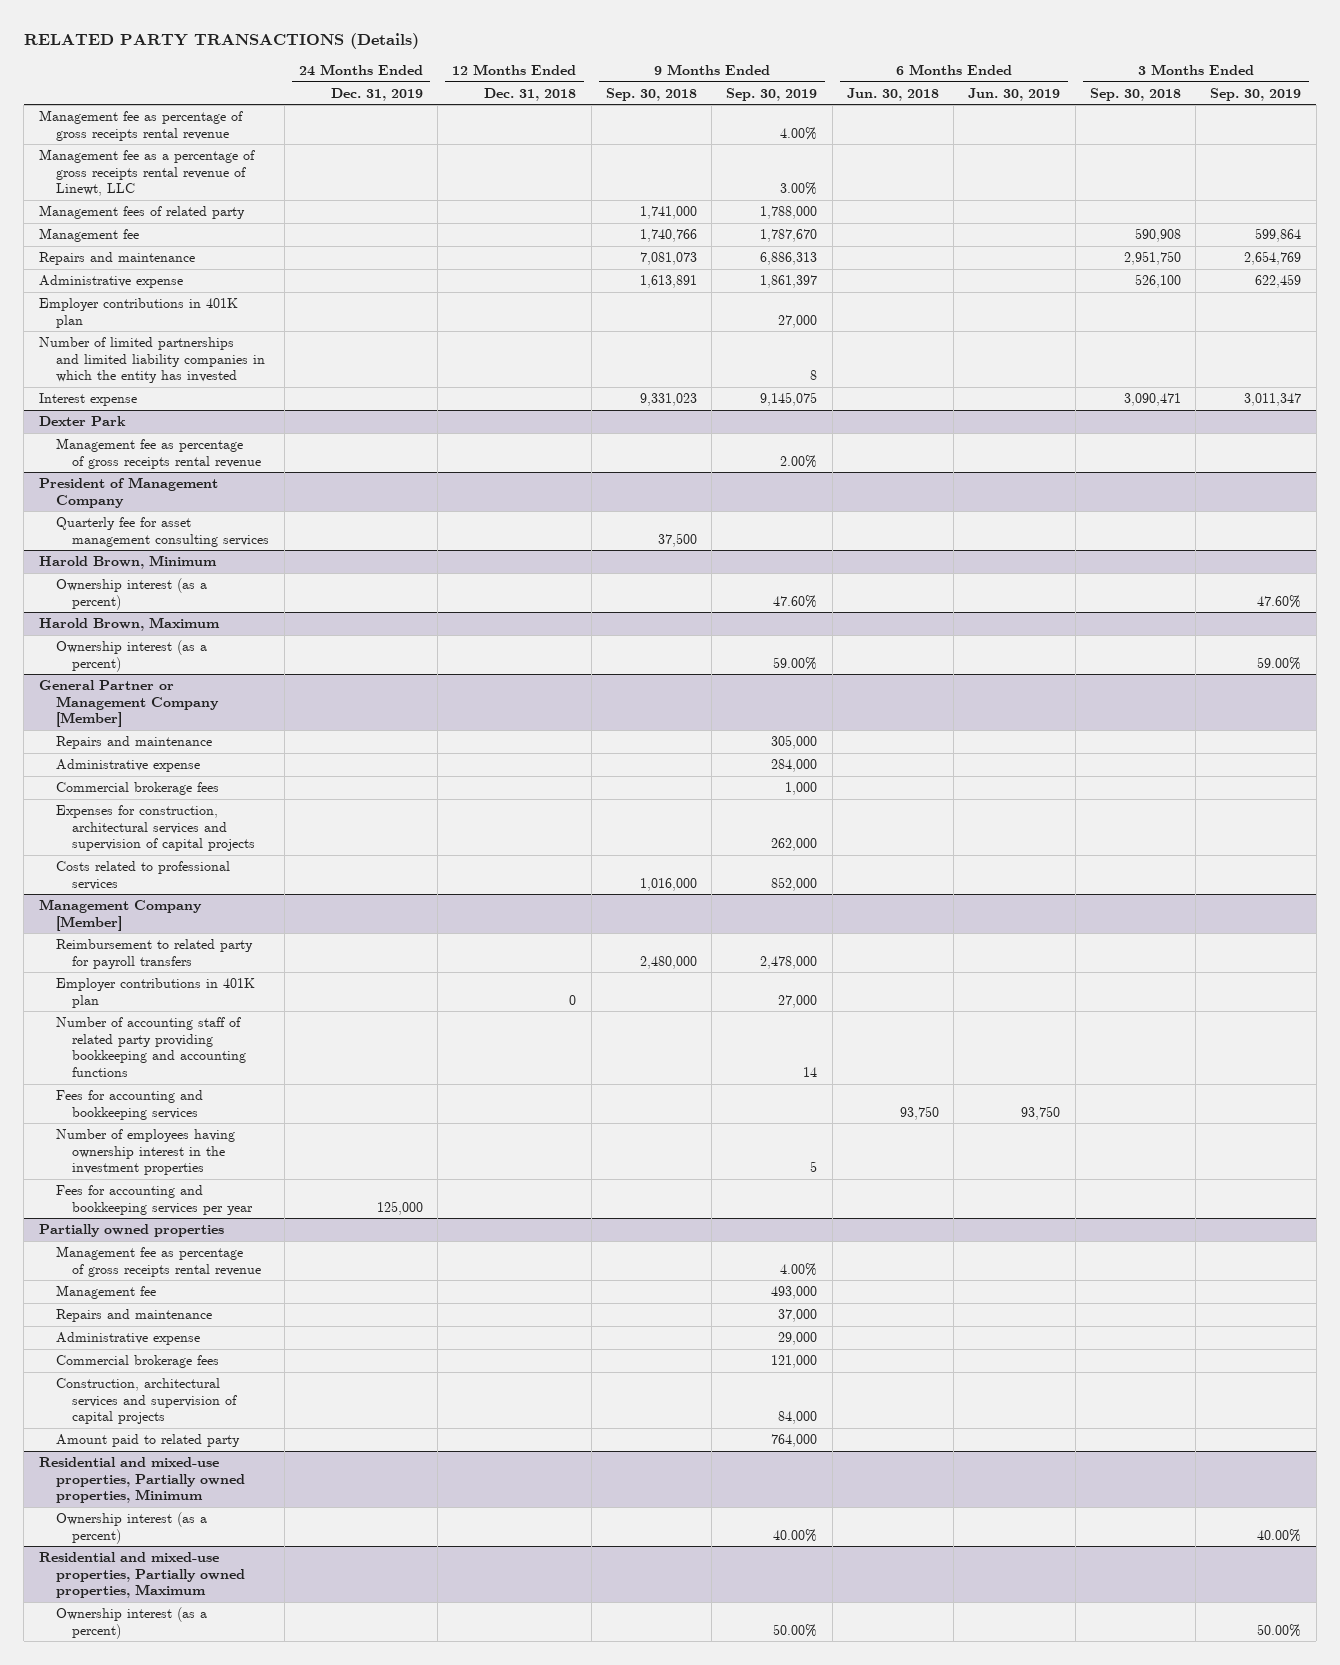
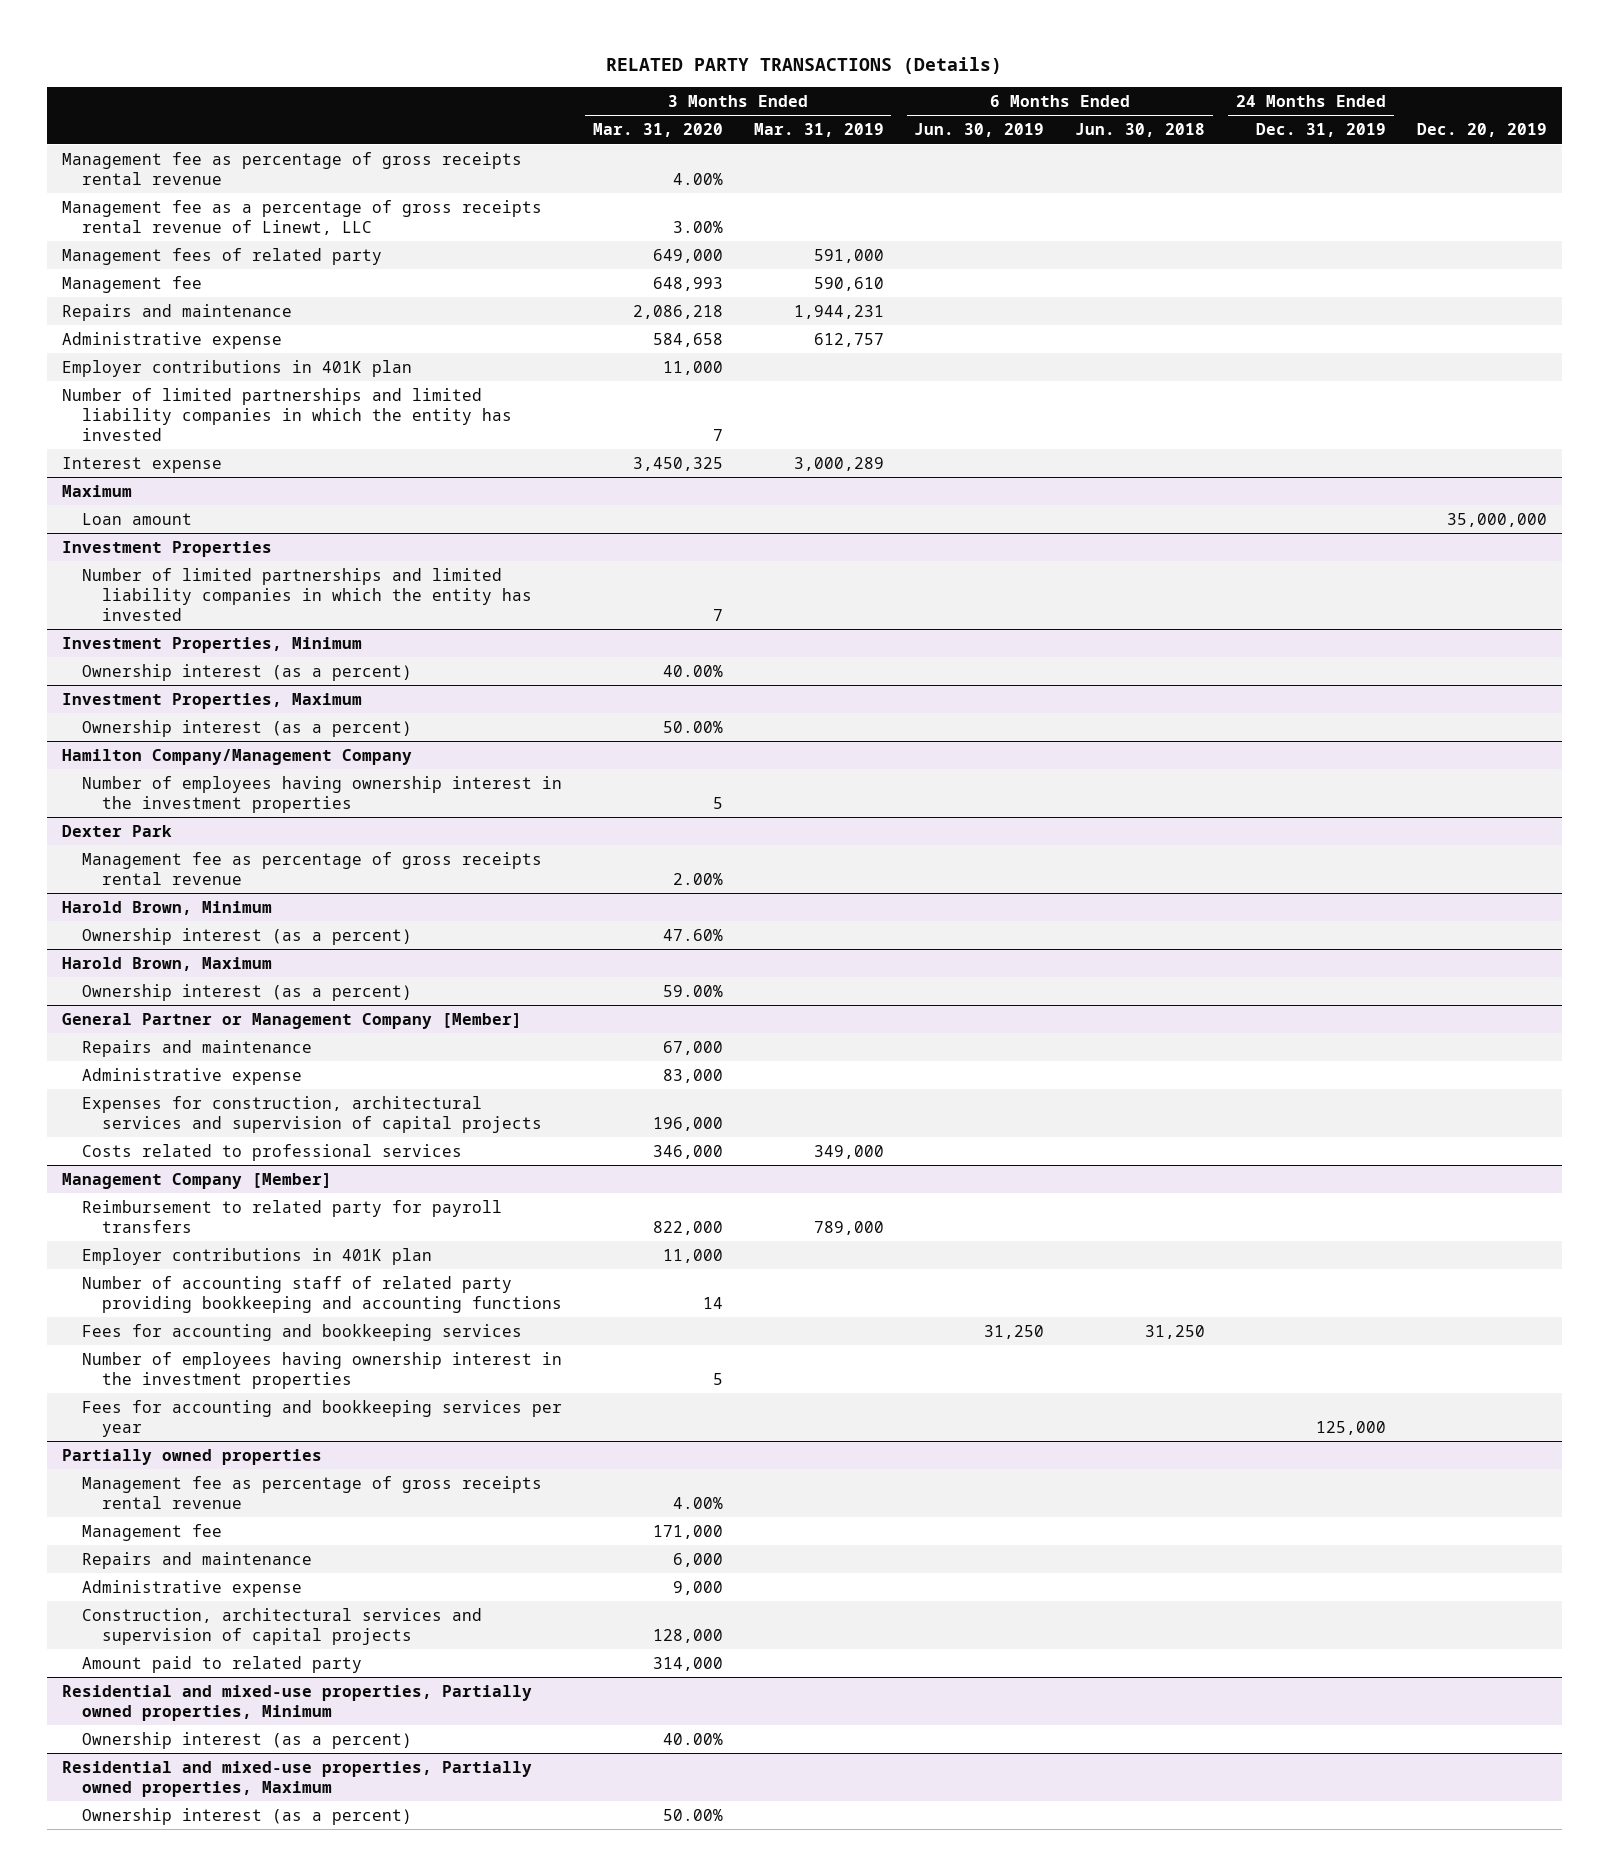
- | 24 Months Ended Dec. 31, 2019 | 12 Months Ended Dec. 31, 2018 | 9 Months Ended Sep. 30, 2018 | 9 Months Ended Sep. 30, 2019 | 6 Months Ended Jun. 30, 2018 | 6 Months Ended Jun. 30, 2019 | 3 Months Ended Sep. 30, 2018 | 3 Months Ended Sep. 30, 2019
+ | 3 Months Ended Mar. 31, 2020 | 3 Months Ended Mar. 31, 2019 | 6 Months Ended Jun. 30, 2019 | 6 Months Ended Jun. 30, 2018 | 24 Months Ended Dec. 31, 2019 | Dec. 20, 2019
+ Maximum
+ Loan amount | | | | | | 35,000,000
+ Investment Properties
+ Number of limited partnerships and limited liability companies in which the entity has invested | 7 | | | | |
+ Investment Properties, Minimum
+ Ownership interest (as a percent) | 40.00% | | | | |
+ Investment Properties, Maximum
+ Ownership interest (as a percent) | 50.00% | | | | |
+ Hamilton Company/Management Company
+ Number of employees having ownership interest in the investment properties | 5 | | | | |
- President of Management Company
- Quarterly fee for asset management consulting services | | | 37,500 | | | | |
@ General Partner or Management Company [Member]
- Commercial brokerage fees | | | | 1,000 | | | |
@ Management Company [Member]
- Fees for accounting and bookkeeping services | | | | | 93,750 | 93,750 | |
+ Fees for accounting and bookkeeping services | | | 31,250 | 31,250 | |
@ Partially owned properties
- Commercial brokerage fees | | | | 121,000 | | | |

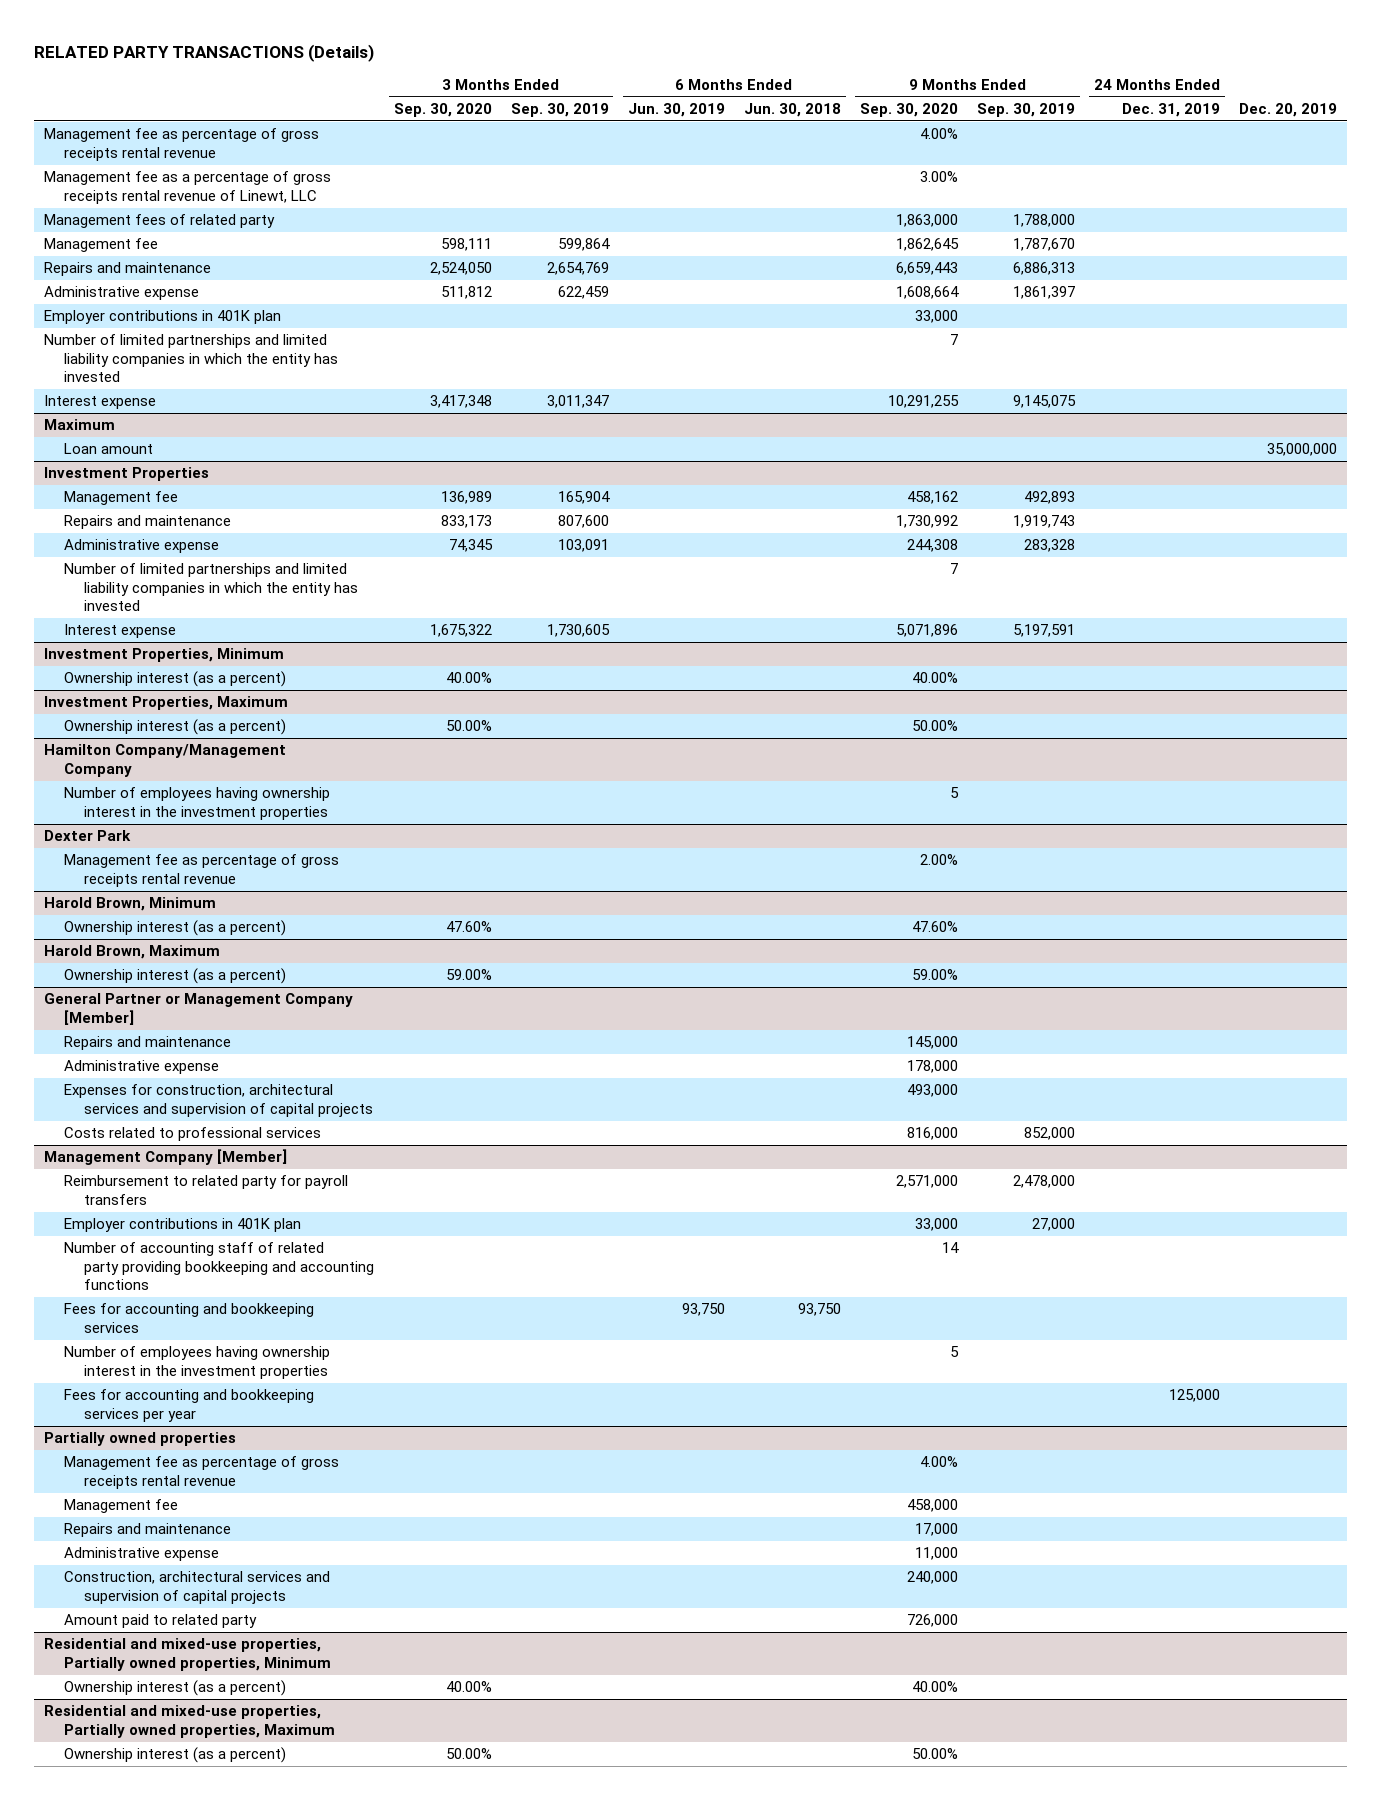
- | 3 Months Ended Mar. 31, 2020 | 3 Months Ended Mar. 31, 2019 | 6 Months Ended Jun. 30, 2019 | 6 Months Ended Jun. 30, 2018 | 24 Months Ended Dec. 31, 2019 | Dec. 20, 2019
+ | 3 Months Ended Sep. 30, 2020 | 3 Months Ended Sep. 30, 2019 | 6 Months Ended Jun. 30, 2019 | 6 Months Ended Jun. 30, 2018 | 9 Months Ended Sep. 30, 2020 | 9 Months Ended Sep. 30, 2019 | 24 Months Ended Dec. 31, 2019 | Dec. 20, 2019
@ Investment Properties
+ Management fee | 136,989 | 165,904 | | | 458,162 | 492,893 | |
+ Repairs and maintenance | 833,173 | 807,600 | | | 1,730,992 | 1,919,743 | |
+ Administrative expense | 74,345 | 103,091 | | | 244,308 | 283,328 | |
+ Interest expense | 1,675,322 | 1,730,605 | | | 5,071,896 | 5,197,591 | |
@ Management Company [Member]
- Fees for accounting and bookkeeping services | | | 31,250 | 31,250 | |
+ Fees for accounting and bookkeeping services | | | 93,750 | 93,750 | | | |

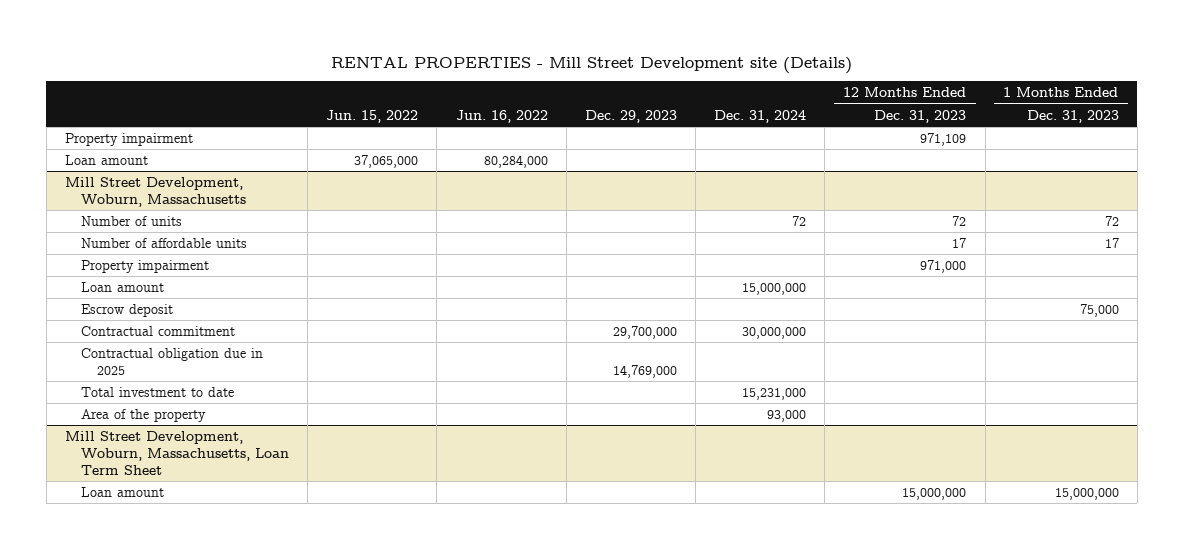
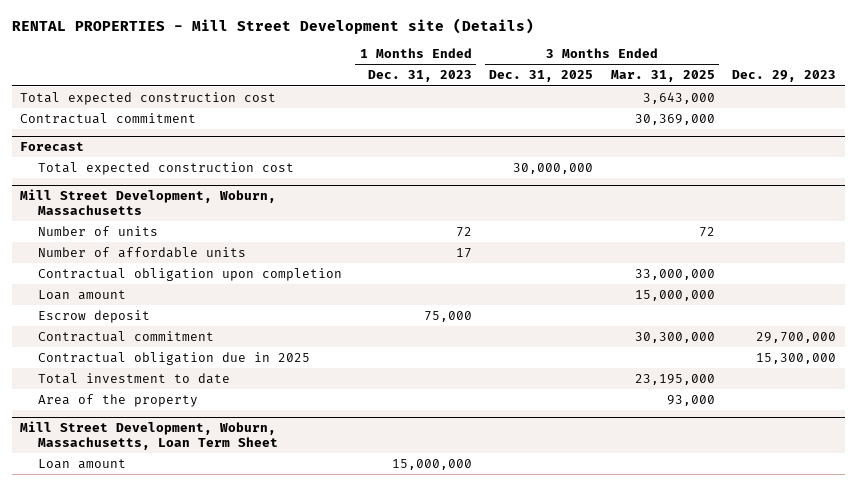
- | Jun. 15, 2022 | Jun. 16, 2022 | Dec. 29, 2023 | Dec. 31, 2024 | 12 Months Ended Dec. 31, 2023 | 1 Months Ended Dec. 31, 2023
+ | 1 Months Ended Dec. 31, 2023 | 3 Months Ended Dec. 31, 2025 | 3 Months Ended Mar. 31, 2025 | Dec. 29, 2023
- Property impairment | | | | | 971,109 |
- Loan amount | 37,065,000 | 80,284,000 | | | |
+ Total expected construction cost | | | 3,643,000 |
+ Contractual commitment | | | 30,369,000 |
+ Forecast
+ Total expected construction cost | | 30,000,000 | |
@ Mill Street Development, Woburn, Massachusetts
- Property impairment | | | | | 971,000 |
+ Contractual obligation upon completion | | | 33,000,000 |
- Contractual obligation due in 2025 | | | 14,769,000 | | |
+ Contractual obligation due in 2025 | | | | 15,300,000

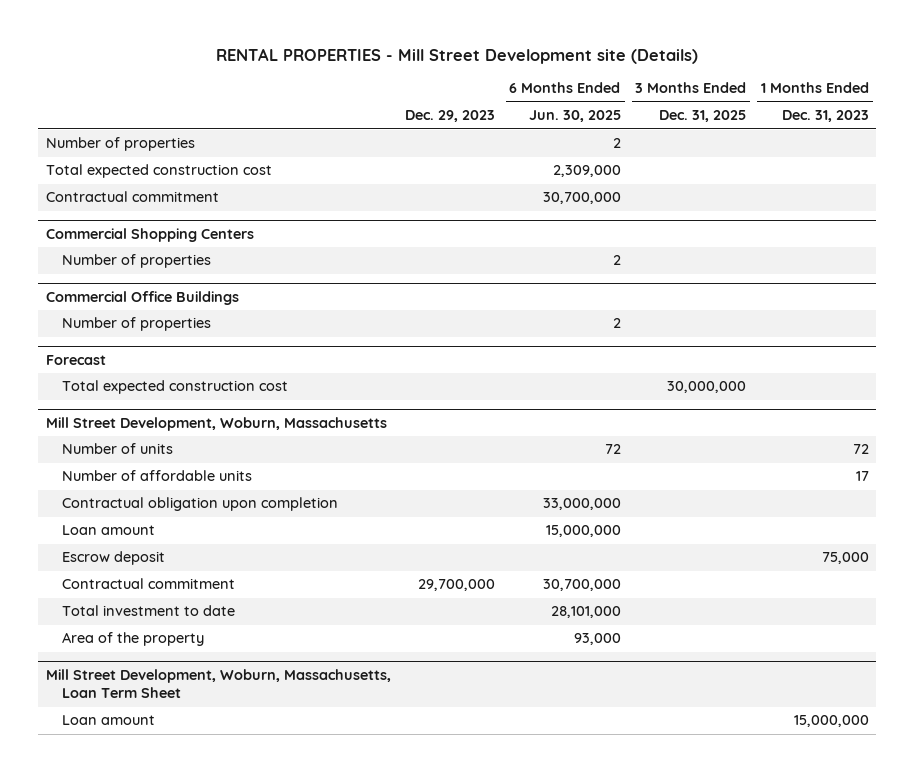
- | 1 Months Ended Dec. 31, 2023 | 3 Months Ended Dec. 31, 2025 | 3 Months Ended Mar. 31, 2025 | Dec. 29, 2023
+ | Dec. 29, 2023 | 6 Months Ended Jun. 30, 2025 | 3 Months Ended Dec. 31, 2025 | 1 Months Ended Dec. 31, 2023
+ Number of properties | | 2 | |
+ Commercial Shopping Centers
+ Number of properties | | 2 | |
+ Commercial Office Buildings
+ Number of properties | | 2 | |
@ Mill Street Development, Woburn, Massachusetts
- Contractual obligation due in 2025 | | | | 15,300,000

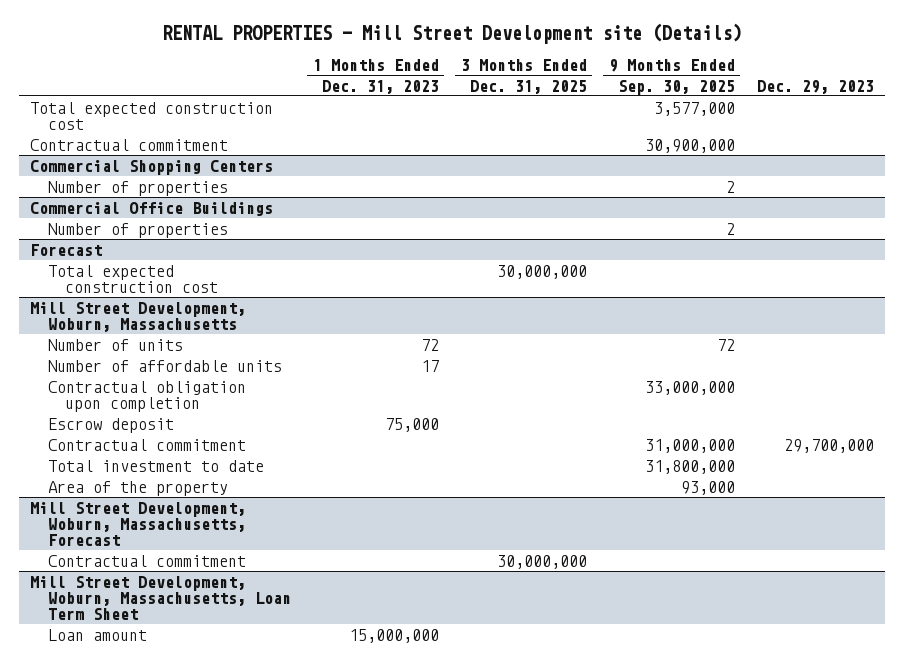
- | Dec. 29, 2023 | 6 Months Ended Jun. 30, 2025 | 3 Months Ended Dec. 31, 2025 | 1 Months Ended Dec. 31, 2023
+ | 1 Months Ended Dec. 31, 2023 | 3 Months Ended Dec. 31, 2025 | 9 Months Ended Sep. 30, 2025 | Dec. 29, 2023
- Number of properties | | 2 | |
@ Mill Street Development, Woburn, Massachusetts
- Loan amount | | 15,000,000 | |
+ Mill Street Development, Woburn, Massachusetts, Forecast
+ Contractual commitment | | 30,000,000 | |

